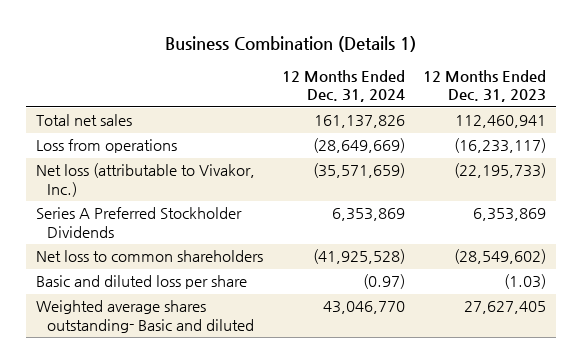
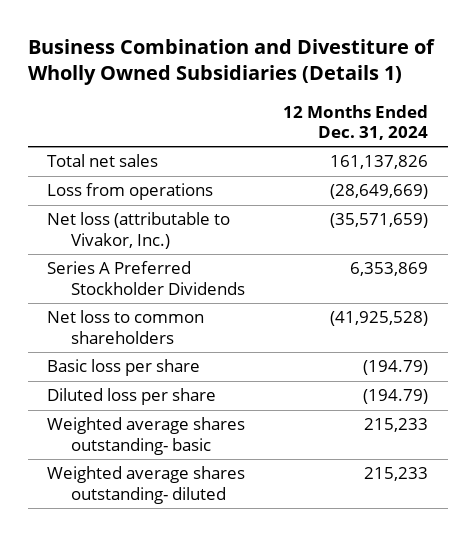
- Business Combination (Details 1)
+ Business Combination and Divestiture of Wholly Owned Subsidiaries (Details 1)
- | 12 Months Ended Dec. 31, 2024 | 12 Months Ended Dec. 31, 2023
+ | 12 Months Ended Dec. 31, 2024
- Basic and diluted loss per share | (0.97) | (1.03)
- Weighted average shares outstanding- Basic and diluted | 43,046,770 | 27,627,405
+ Basic loss per share | (194.79)
+ Diluted loss per share | (194.79)
+ Weighted average shares outstanding- basic | 215,233
+ Weighted average shares outstanding- diluted | 215,233

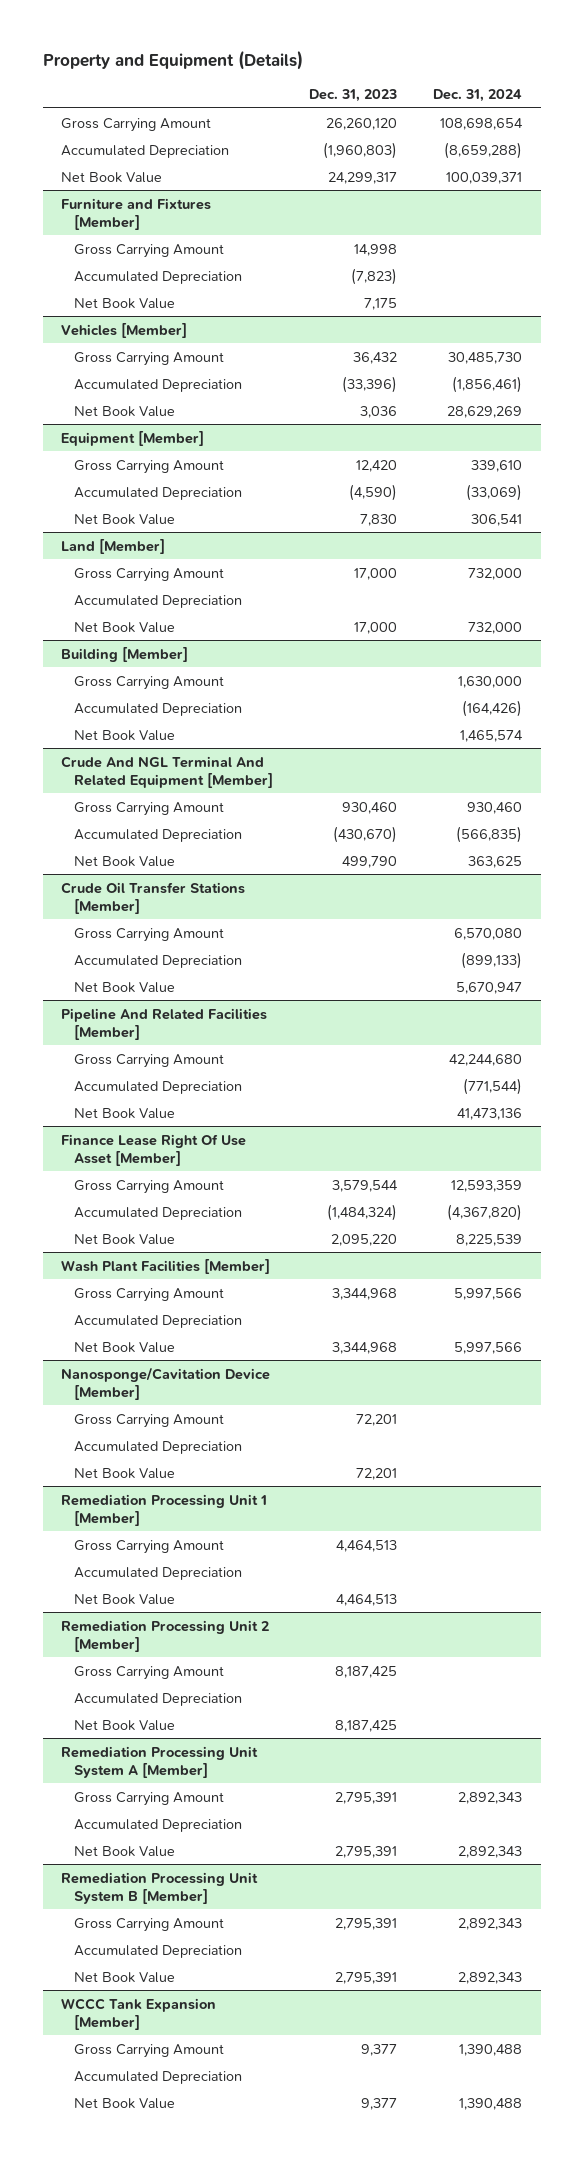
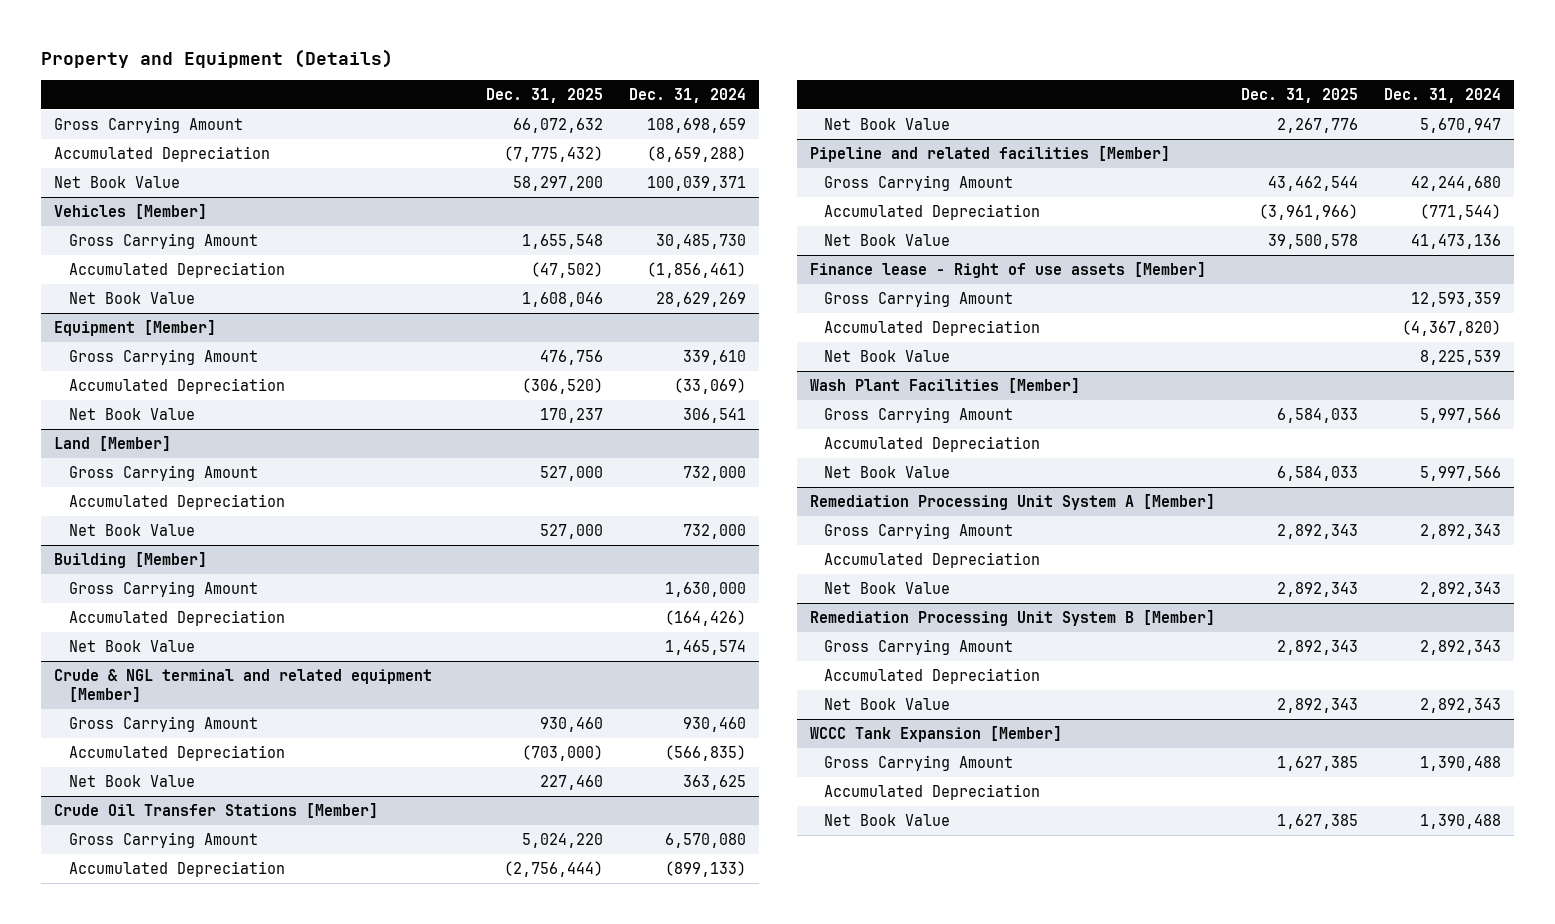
- | Dec. 31, 2023 | Dec. 31, 2024
+ | Dec. 31, 2025 | Dec. 31, 2024
- Gross Carrying Amount | 26,260,120 | 108,698,654
+ Gross Carrying Amount | 66,072,632 | 108,698,659
- Furniture and Fixtures [Member]
- Gross Carrying Amount | 14,998 |
- Accumulated Depreciation | (7,823) |
- Net Book Value | 7,175 |
- Crude And NGL Terminal And Related Equipment [Member]
+ Crude & NGL terminal and related equipment [Member]
- Pipeline And Related Facilities [Member]
+ Pipeline and related facilities [Member]
- Finance Lease Right Of Use Asset [Member]
+ Finance lease - Right of use assets [Member]
- Nanosponge/Cavitation Device [Member]
- Gross Carrying Amount | 72,201 |
- Accumulated Depreciation
- Net Book Value | 72,201 |
- Remediation Processing Unit 1 [Member]
- Gross Carrying Amount | 4,464,513 |
- Accumulated Depreciation
- Net Book Value | 4,464,513 |
- Remediation Processing Unit 2 [Member]
- Gross Carrying Amount | 8,187,425 |
- Accumulated Depreciation
- Net Book Value | 8,187,425 |

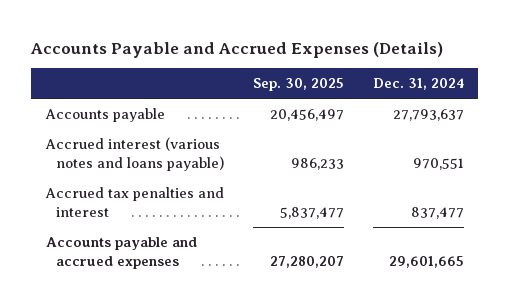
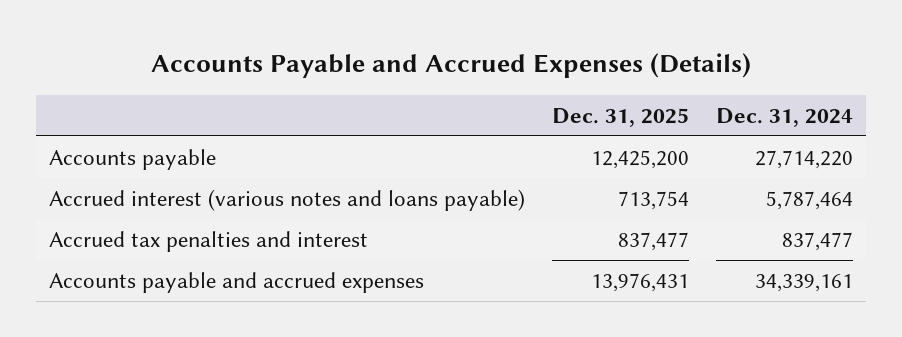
- | Sep. 30, 2025 | Dec. 31, 2024
+ | Dec. 31, 2025 | Dec. 31, 2024
- Accounts payable | 20,456,497 | 27,793,637
- Accrued interest (various notes and loans payable) | 986,233 | 970,551
+ Accounts payable | 12,425,200 | 27,714,220
+ Accrued interest (various notes and loans payable) | 713,754 | 5,787,464
- Accounts payable and accrued expenses | 27,280,207 | 29,601,665
+ Accounts payable and accrued expenses | 13,976,431 | 34,339,161

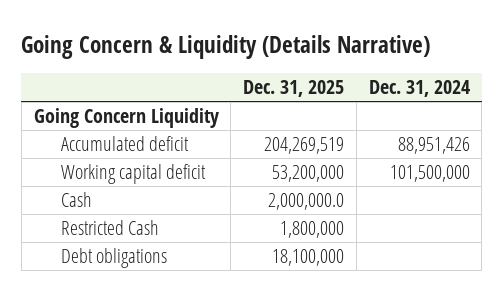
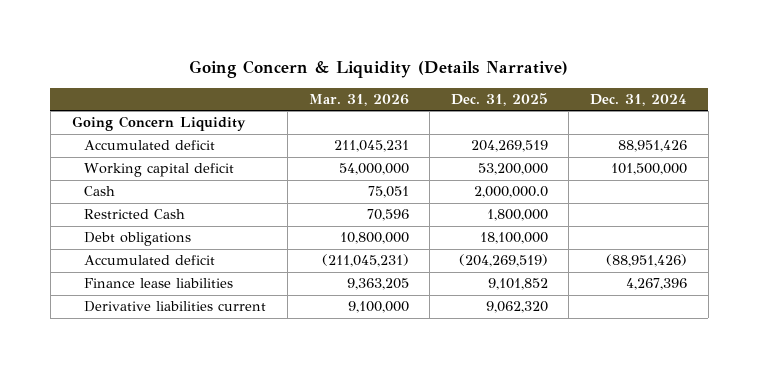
- | Dec. 31, 2025 | Dec. 31, 2024
+ | Mar. 31, 2026 | Dec. 31, 2025 | Dec. 31, 2024
+ Accumulated deficit | (211,045,231) | (204,269,519) | (88,951,426)
+ Finance lease liabilities | 9,363,205 | 9,101,852 | 4,267,396
+ Derivative liabilities current | 9,100,000 | 9,062,320 |

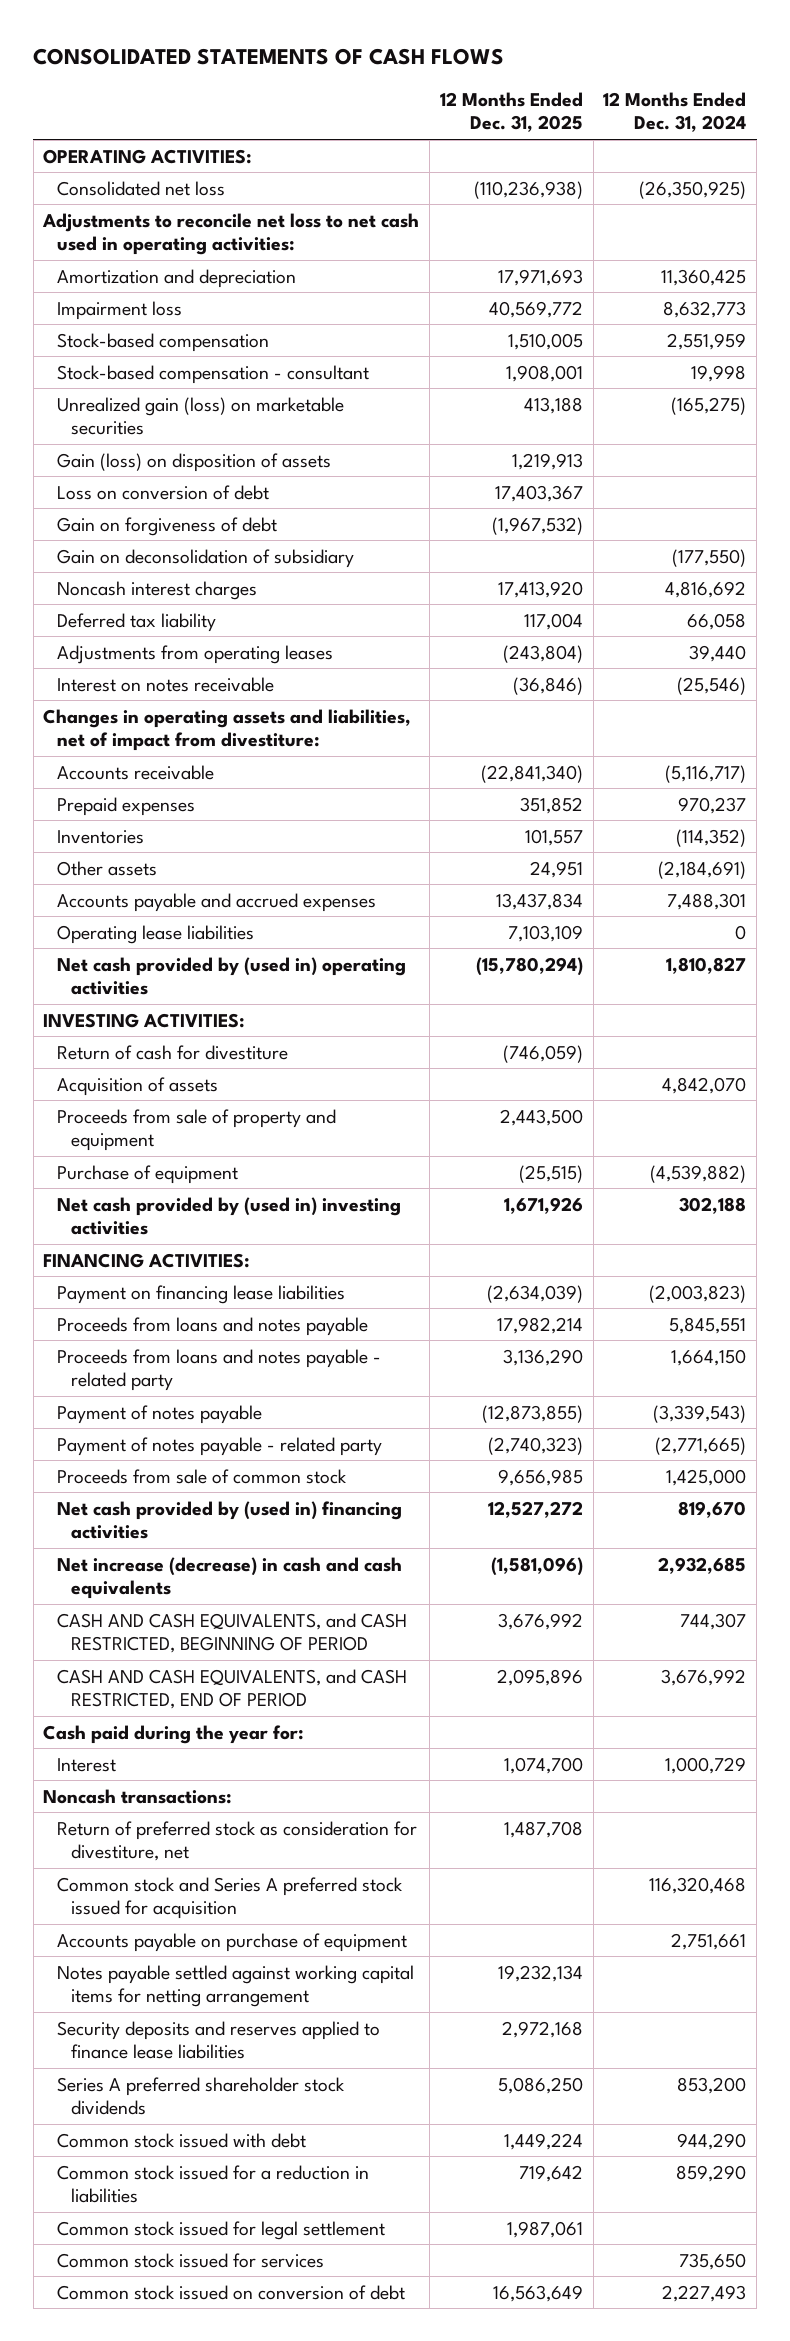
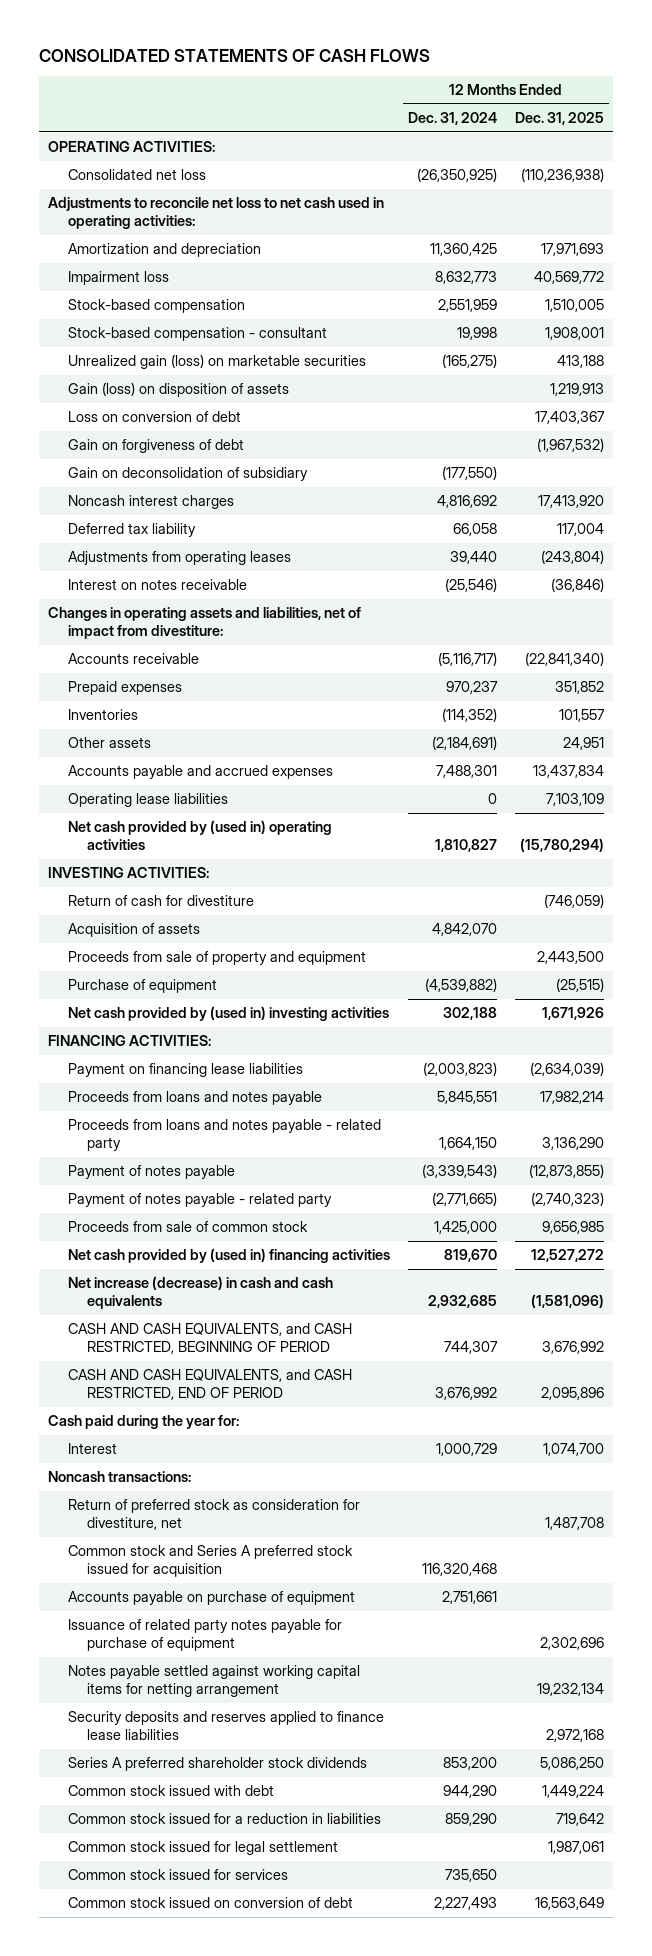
- | 12 Months Ended Dec. 31, 2025 | 12 Months Ended Dec. 31, 2024
+ | 12 Months Ended Dec. 31, 2024 | 12 Months Ended Dec. 31, 2025
+ Issuance of related party notes payable for purchase of equipment | | 2,302,696

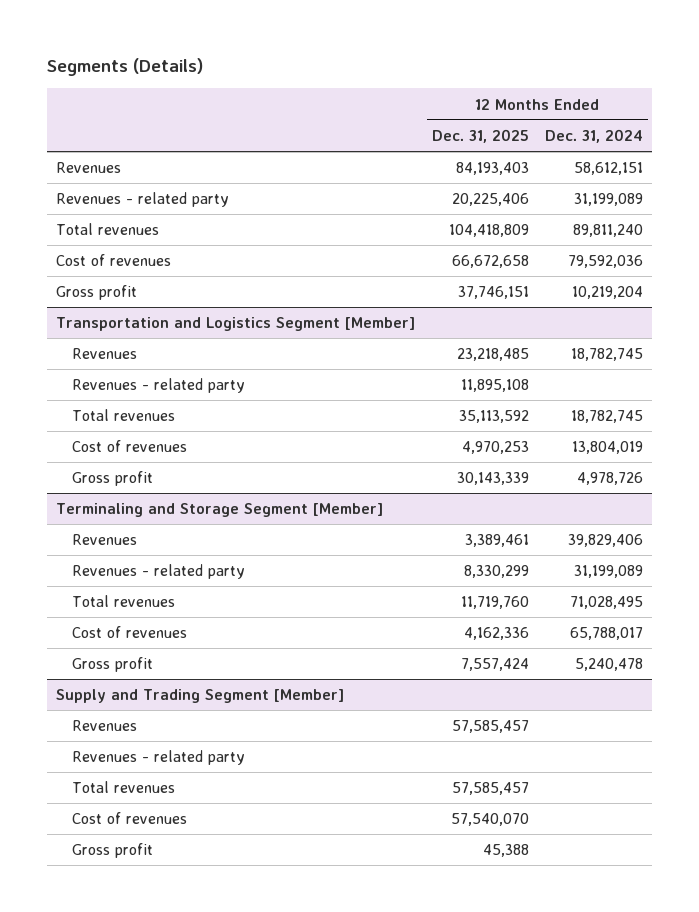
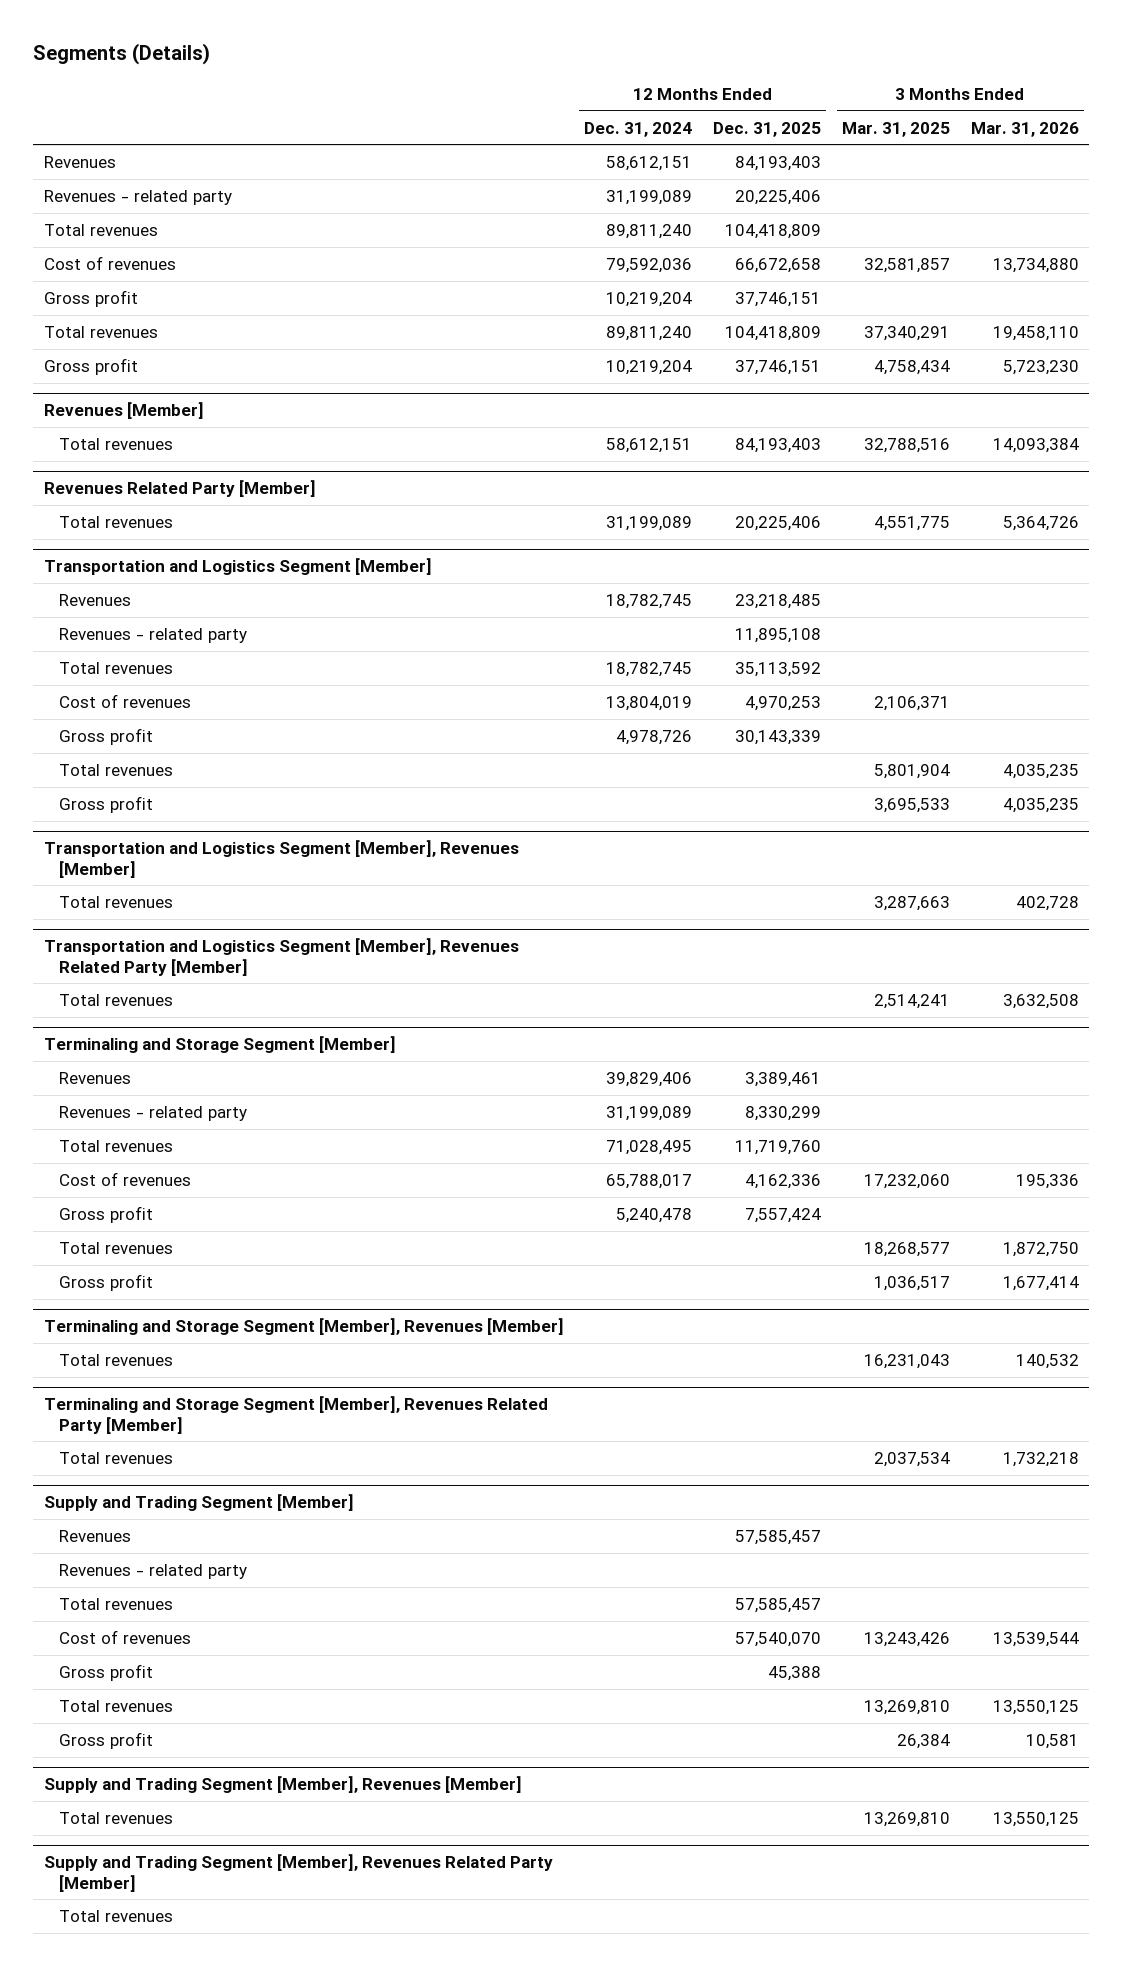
- | 12 Months Ended Dec. 31, 2025 | 12 Months Ended Dec. 31, 2024
+ | 12 Months Ended Dec. 31, 2024 | 12 Months Ended Dec. 31, 2025 | 3 Months Ended Mar. 31, 2025 | 3 Months Ended Mar. 31, 2026
+ Total revenues | 89,811,240 | 104,418,809 | 37,340,291 | 19,458,110
+ Gross profit | 10,219,204 | 37,746,151 | 4,758,434 | 5,723,230
+ Revenues [Member]
+ Total revenues | 58,612,151 | 84,193,403 | 32,788,516 | 14,093,384
+ Revenues Related Party [Member]
+ Total revenues | 31,199,089 | 20,225,406 | 4,551,775 | 5,364,726
@ Transportation and Logistics Segment [Member]
+ Total revenues | | | 5,801,904 | 4,035,235
+ Gross profit | | | 3,695,533 | 4,035,235
+ Transportation and Logistics Segment [Member], Revenues [Member]
+ Total revenues | | | 3,287,663 | 402,728
+ Transportation and Logistics Segment [Member], Revenues Related Party [Member]
+ Total revenues | | | 2,514,241 | 3,632,508
@ Terminaling and Storage Segment [Member]
+ Total revenues | | | 18,268,577 | 1,872,750
+ Gross profit | | | 1,036,517 | 1,677,414
+ Terminaling and Storage Segment [Member], Revenues [Member]
+ Total revenues | | | 16,231,043 | 140,532
+ Terminaling and Storage Segment [Member], Revenues Related Party [Member]
+ Total revenues | | | 2,037,534 | 1,732,218
@ Supply and Trading Segment [Member]
+ Total revenues | | | 13,269,810 | 13,550,125
+ Gross profit | | | 26,384 | 10,581
+ Supply and Trading Segment [Member], Revenues [Member]
+ Total revenues | | | 13,269,810 | 13,550,125
+ Supply and Trading Segment [Member], Revenues Related Party [Member]
+ Total revenues

